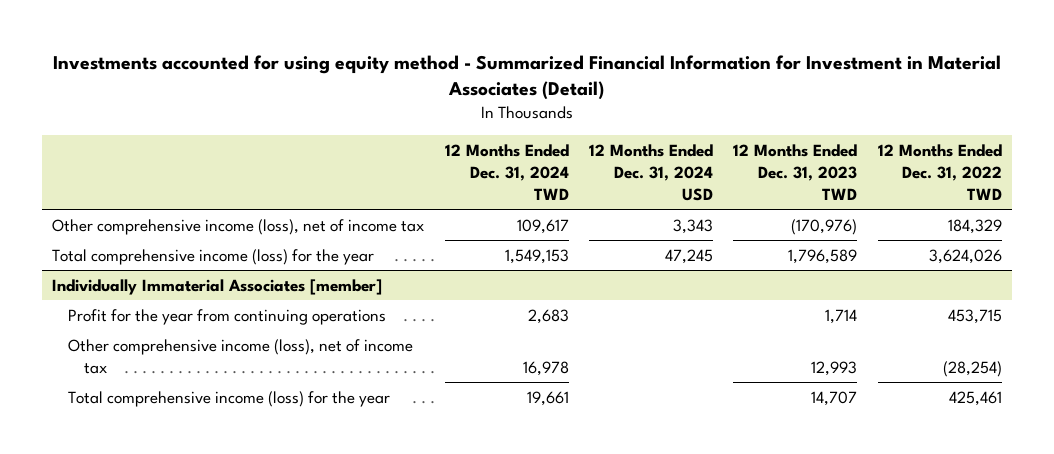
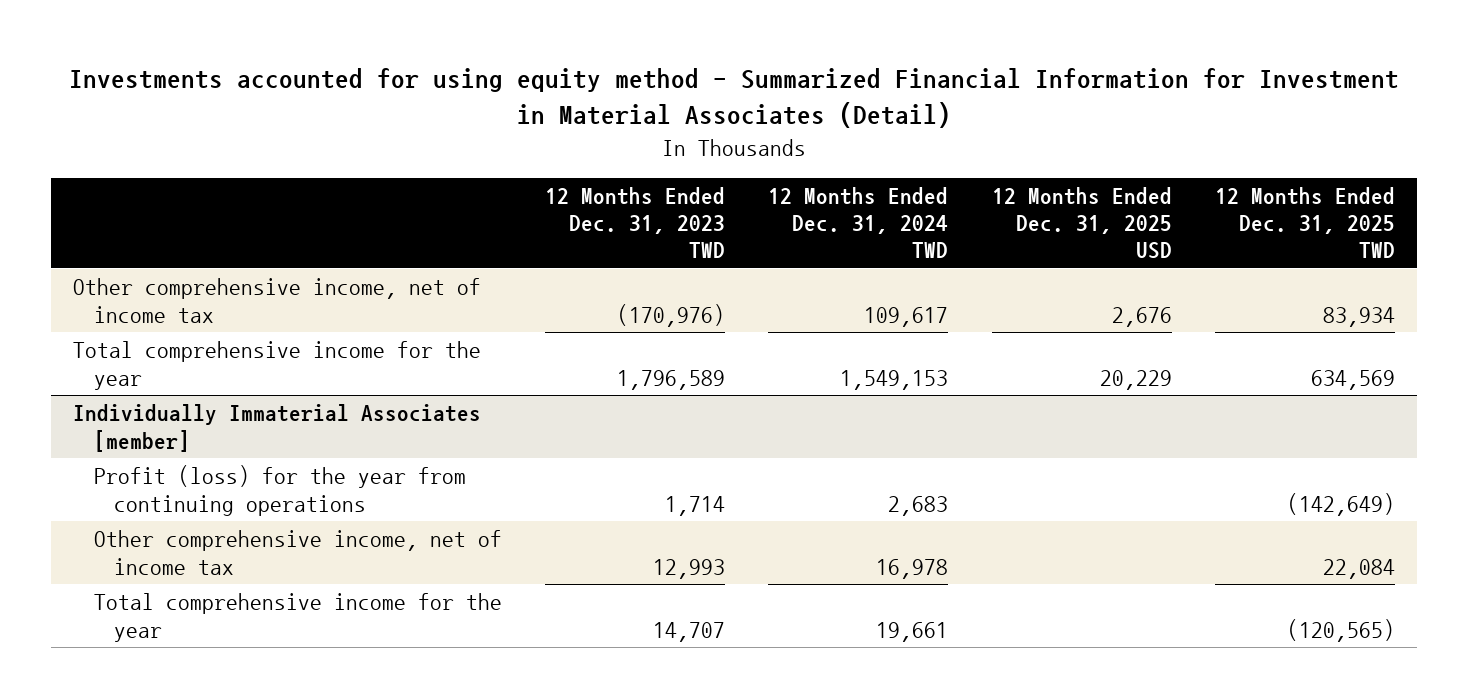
- | 12 Months Ended Dec. 31, 2024 TWD | 12 Months Ended Dec. 31, 2024 USD | 12 Months Ended Dec. 31, 2023 TWD | 12 Months Ended Dec. 31, 2022 TWD
+ | 12 Months Ended Dec. 31, 2023 TWD | 12 Months Ended Dec. 31, 2024 TWD | 12 Months Ended Dec. 31, 2025 USD | 12 Months Ended Dec. 31, 2025 TWD
- Other comprehensive income (loss), net of income tax | 109,617 | 3,343 | (170,976) | 184,329
- Total comprehensive income (loss) for the year | 1,549,153 | 47,245 | 1,796,589 | 3,624,026
+ Other comprehensive income, net of income tax | (170,976) | 109,617 | 2,676 | 83,934
+ Total comprehensive income for the year | 1,796,589 | 1,549,153 | 20,229 | 634,569
@ Individually Immaterial Associates [member]
- Profit for the year from continuing operations | 2,683 | | 1,714 | 453,715
- Other comprehensive income (loss), net of income tax | 16,978 | | 12,993 | (28,254)
- Total comprehensive income (loss) for the year | 19,661 | | 14,707 | 425,461
+ Profit (loss) for the year from continuing operations | 1,714 | 2,683 | | (142,649)
+ Other comprehensive income, net of income tax | 12,993 | 16,978 | | 22,084
+ Total comprehensive income for the year | 14,707 | 19,661 | | (120,565)

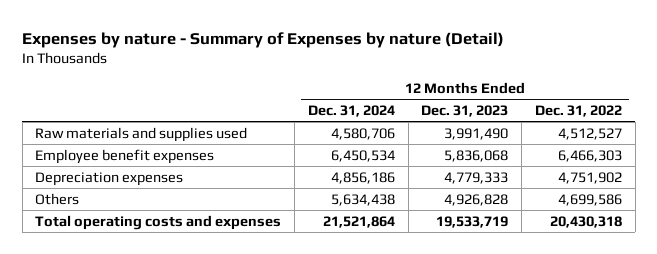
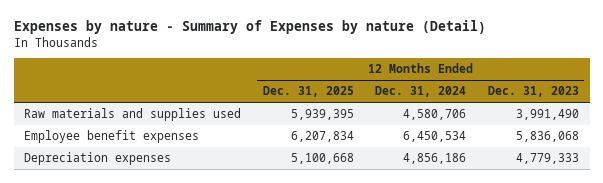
- | 12 Months Ended Dec. 31, 2024 | 12 Months Ended Dec. 31, 2023 | 12 Months Ended Dec. 31, 2022
+ | 12 Months Ended Dec. 31, 2025 | 12 Months Ended Dec. 31, 2024 | 12 Months Ended Dec. 31, 2023
- Others | 5,634,438 | 4,926,828 | 4,699,586
- Total operating costs and expenses | 21,521,864 | 19,533,719 | 20,430,318

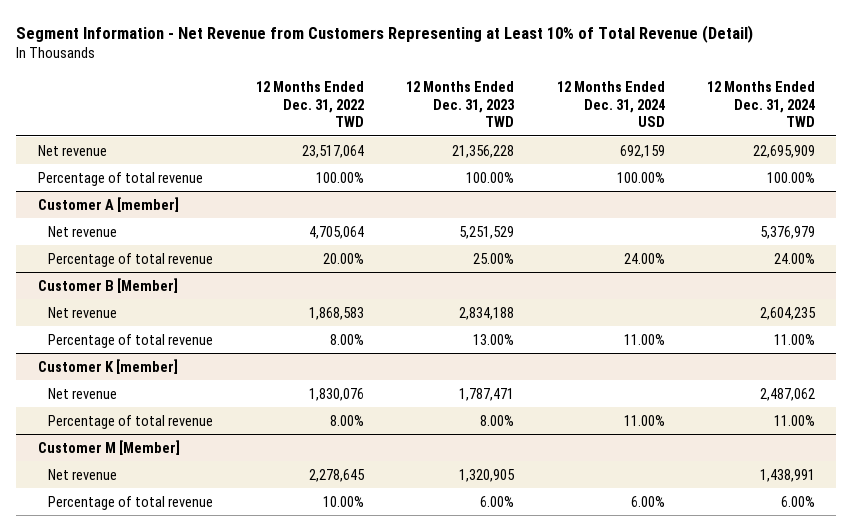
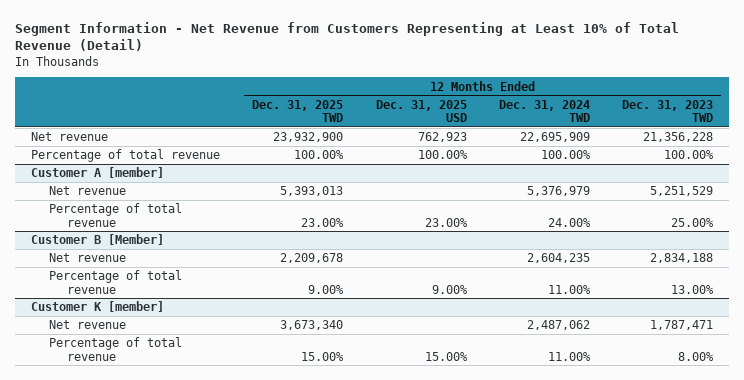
- | 12 Months Ended Dec. 31, 2022 TWD | 12 Months Ended Dec. 31, 2023 TWD | 12 Months Ended Dec. 31, 2024 USD | 12 Months Ended Dec. 31, 2024 TWD
+ | 12 Months Ended Dec. 31, 2025 TWD | 12 Months Ended Dec. 31, 2025 USD | 12 Months Ended Dec. 31, 2024 TWD | 12 Months Ended Dec. 31, 2023 TWD
- Customer M [Member]
- Net revenue | 2,278,645 | 1,320,905 | | 1,438,991
- Percentage of total revenue | 10.00% | 6.00% | 6.00% | 6.00%

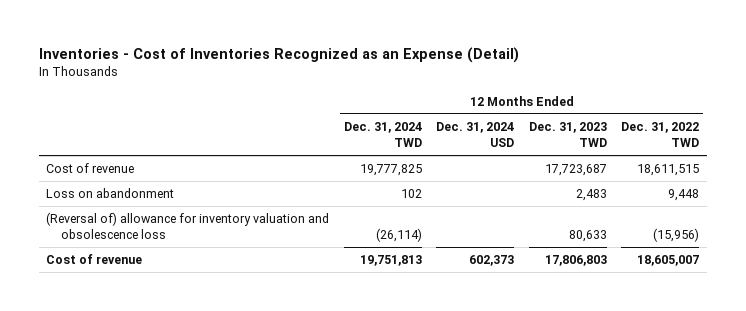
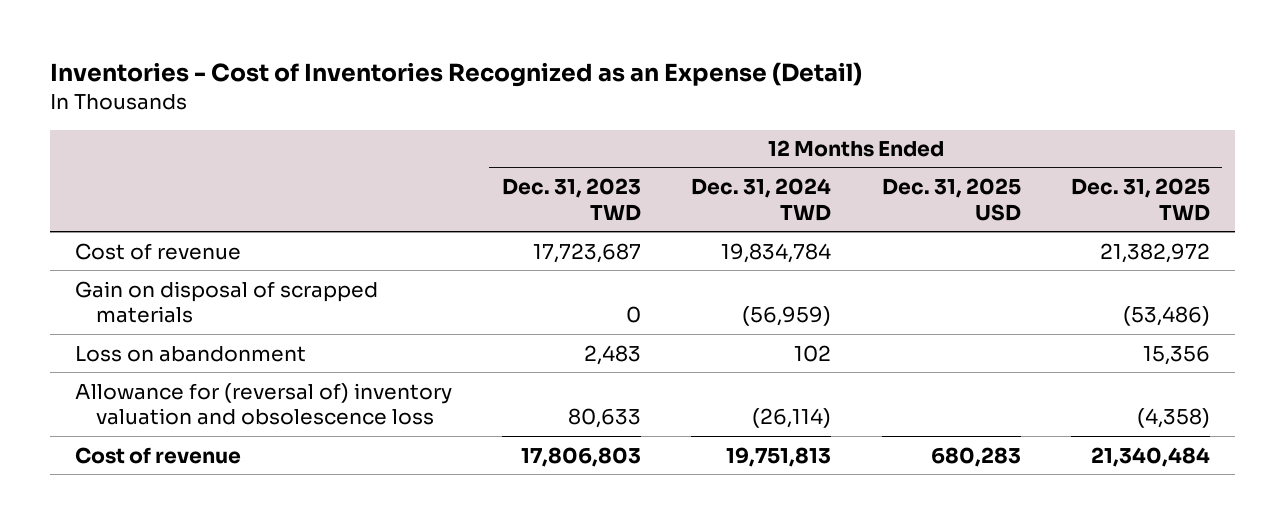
- | 12 Months Ended Dec. 31, 2024 TWD | 12 Months Ended Dec. 31, 2024 USD | 12 Months Ended Dec. 31, 2023 TWD | 12 Months Ended Dec. 31, 2022 TWD
+ | 12 Months Ended Dec. 31, 2023 TWD | 12 Months Ended Dec. 31, 2024 TWD | 12 Months Ended Dec. 31, 2025 USD | 12 Months Ended Dec. 31, 2025 TWD
- Cost of revenue | 19,777,825 | | 17,723,687 | 18,611,515
+ Cost of revenue | 17,723,687 | 19,834,784 | | 21,382,972
+ Gain on disposal of scrapped materials | 0 | (56,959) | | (53,486)
- (Reversal of) allowance for inventory valuation and obsolescence loss | (26,114) | | 80,633 | (15,956)
+ Allowance for (reversal of) inventory valuation and obsolescence loss | 80,633 | (26,114) | | (4,358)

